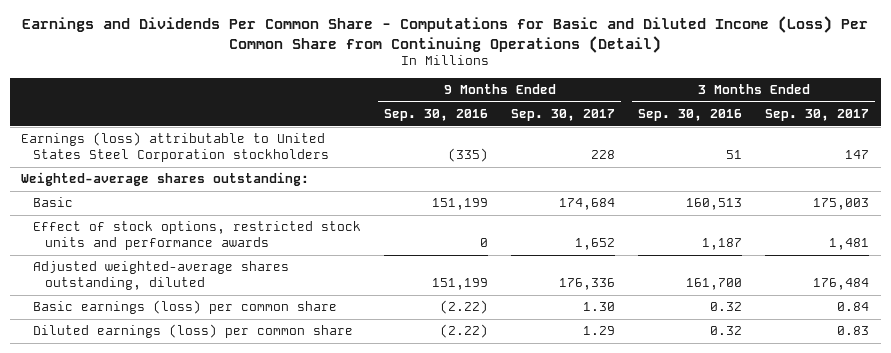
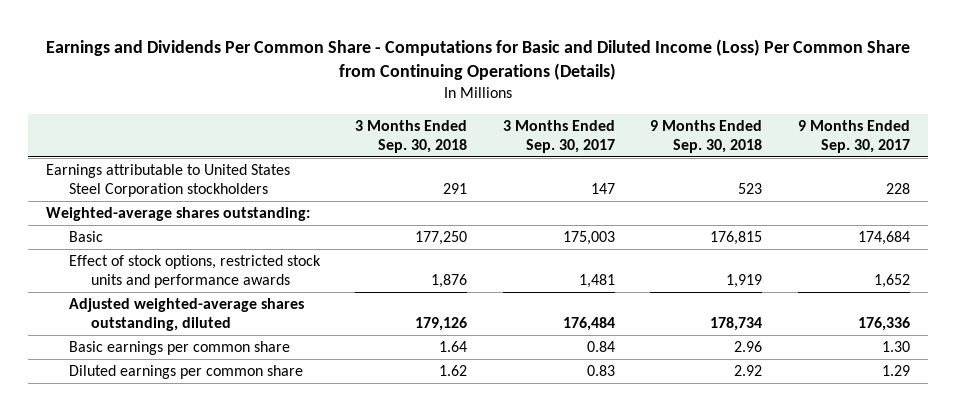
- Earnings and Dividends Per Common Share - Computations for Basic and Diluted Income (Loss) Per Common Share from Continuing Operations (Detail)
+ Earnings and Dividends Per Common Share - Computations for Basic and Diluted Income (Loss) Per Common Share from Continuing Operations (Details)
- | 9 Months Ended Sep. 30, 2016 | 9 Months Ended Sep. 30, 2017 | 3 Months Ended Sep. 30, 2016 | 3 Months Ended Sep. 30, 2017
+ | 3 Months Ended Sep. 30, 2018 | 3 Months Ended Sep. 30, 2017 | 9 Months Ended Sep. 30, 2018 | 9 Months Ended Sep. 30, 2017
- Earnings (loss) attributable to United States Steel Corporation stockholders | (335) | 228 | 51 | 147
+ Earnings attributable to United States Steel Corporation stockholders | 291 | 147 | 523 | 228
- Basic earnings (loss) per common share | (2.22) | 1.30 | 0.32 | 0.84
- Diluted earnings (loss) per common share | (2.22) | 1.29 | 0.32 | 0.83
+ Basic earnings per common share | 1.64 | 0.84 | 2.96 | 1.30
+ Diluted earnings per common share | 1.62 | 0.83 | 2.92 | 1.29

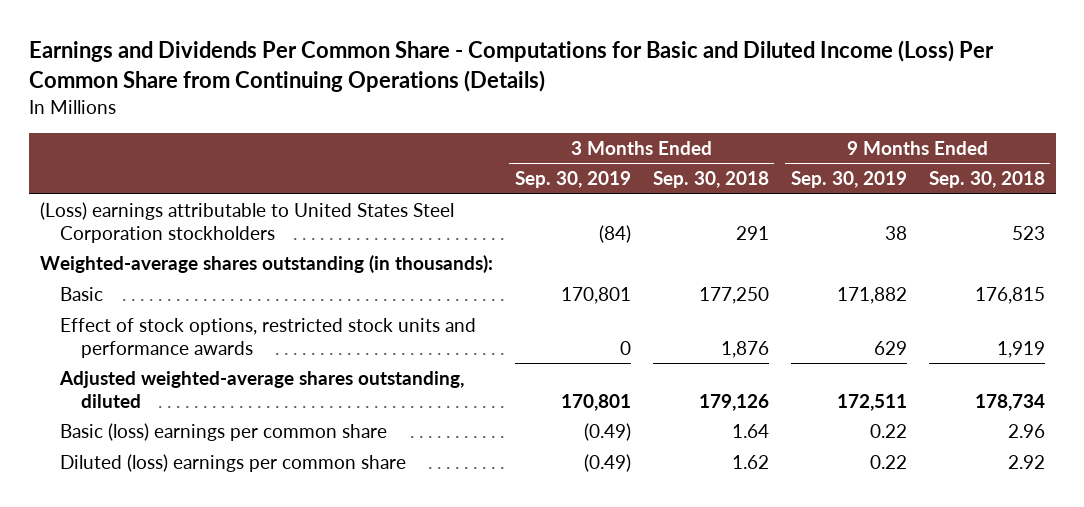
- | 3 Months Ended Sep. 30, 2018 | 3 Months Ended Sep. 30, 2017 | 9 Months Ended Sep. 30, 2018 | 9 Months Ended Sep. 30, 2017
+ | 3 Months Ended Sep. 30, 2019 | 3 Months Ended Sep. 30, 2018 | 9 Months Ended Sep. 30, 2019 | 9 Months Ended Sep. 30, 2018
- Earnings attributable to United States Steel Corporation stockholders | 291 | 147 | 523 | 228
- Weighted-average shares outstanding:
+ (Loss) earnings attributable to United States Steel Corporation stockholders | (84) | 291 | 38 | 523
+ Weighted-average shares outstanding (in thousands):
- Basic earnings per common share | 1.64 | 0.84 | 2.96 | 1.30
- Diluted earnings per common share | 1.62 | 0.83 | 2.92 | 1.29
+ Basic (loss) earnings per common share | (0.49) | 1.64 | 0.22 | 2.96
+ Diluted (loss) earnings per common share | (0.49) | 1.62 | 0.22 | 2.92

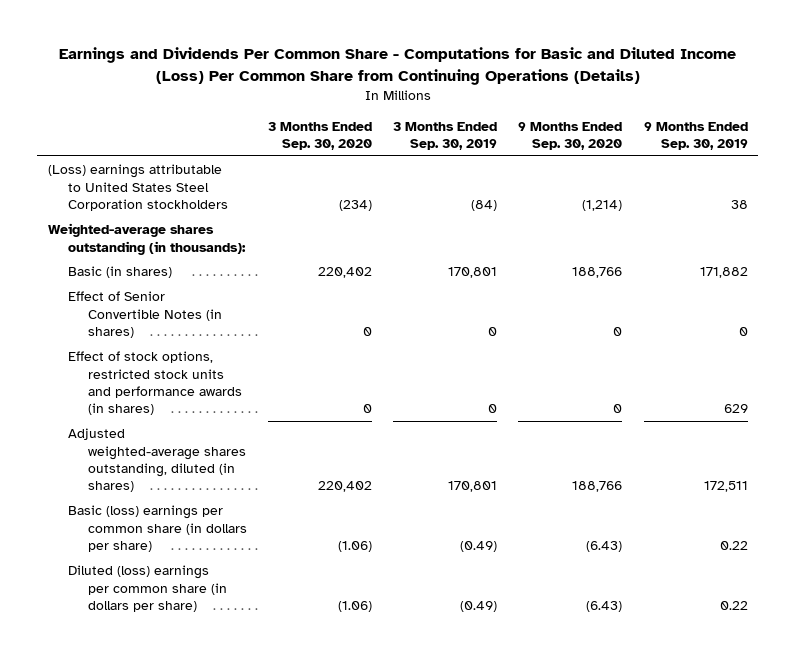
- | 3 Months Ended Sep. 30, 2019 | 3 Months Ended Sep. 30, 2018 | 9 Months Ended Sep. 30, 2019 | 9 Months Ended Sep. 30, 2018
+ | 3 Months Ended Sep. 30, 2020 | 3 Months Ended Sep. 30, 2019 | 9 Months Ended Sep. 30, 2020 | 9 Months Ended Sep. 30, 2019
- Basic | 170,801 | 177,250 | 171,882 | 176,815
- Effect of stock options, restricted stock units and performance awards | 0 | 1,876 | 629 | 1,919
- Adjusted weighted-average shares outstanding, diluted | 170,801 | 179,126 | 172,511 | 178,734
- Basic (loss) earnings per common share | (0.49) | 1.64 | 0.22 | 2.96
- Diluted (loss) earnings per common share | (0.49) | 1.62 | 0.22 | 2.92
+ Basic (in shares) | 220,402 | 170,801 | 188,766 | 171,882
+ Effect of Senior Convertible Notes (in shares) | 0 | 0 | 0 | 0
+ Effect of stock options, restricted stock units and performance awards (in shares) | 0 | 0 | 0 | 629
+ Adjusted weighted-average shares outstanding, diluted (in shares) | 220,402 | 170,801 | 188,766 | 172,511
+ Basic (loss) earnings per common share (in dollars per share) | (1.06) | (0.49) | (6.43) | 0.22
+ Diluted (loss) earnings per common share (in dollars per share) | (1.06) | (0.49) | (6.43) | 0.22

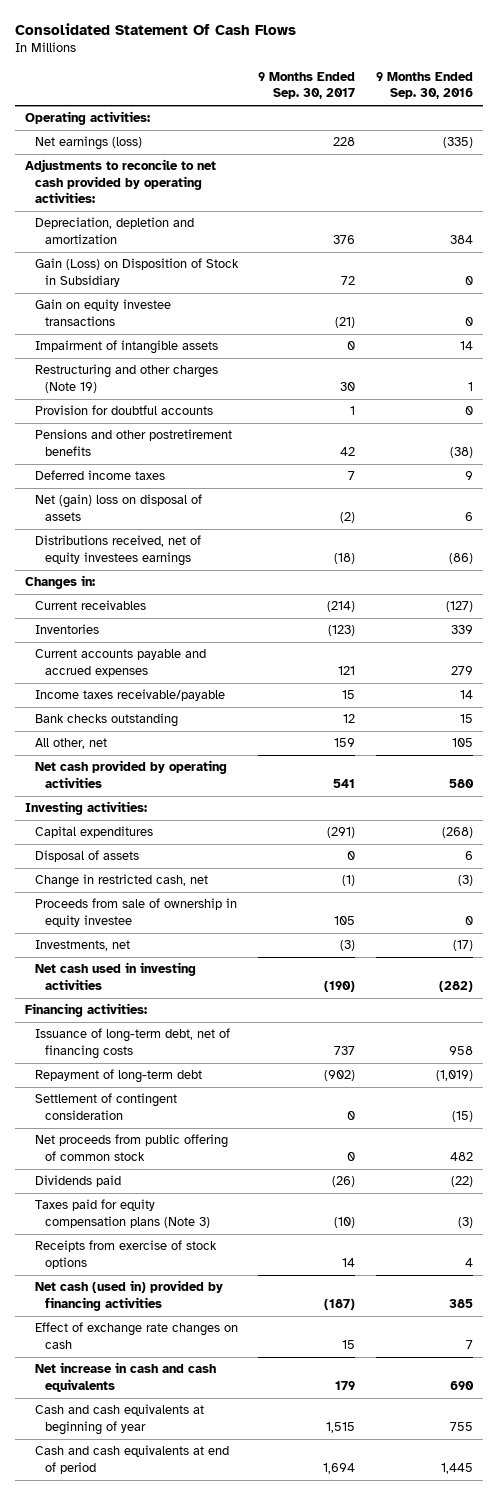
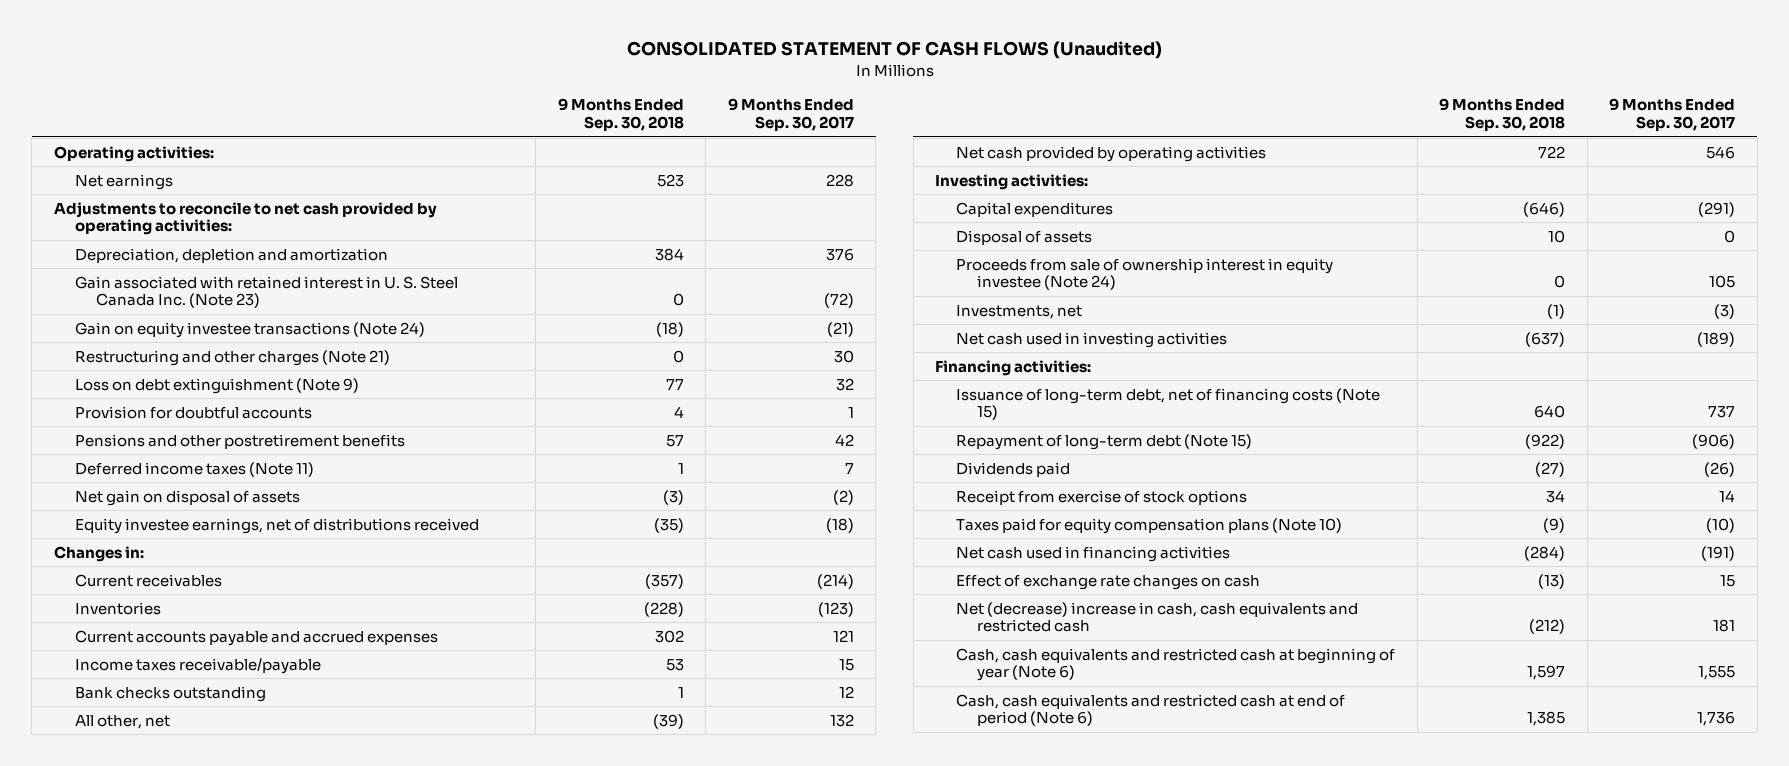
- Consolidated Statement Of Cash Flows
+ CONSOLIDATED STATEMENT OF CASH FLOWS (Unaudited)
- | 9 Months Ended Sep. 30, 2017 | 9 Months Ended Sep. 30, 2016
+ | 9 Months Ended Sep. 30, 2018 | 9 Months Ended Sep. 30, 2017
- Net earnings (loss) | 228 | (335)
+ Net earnings | 523 | 228
- Gain (Loss) on Disposition of Stock in Subsidiary | 72 | 0
- Gain on equity investee transactions | (21) | 0
- Impairment of intangible assets | 0 | 14
- Restructuring and other charges (Note 19) | 30 | 1
+ Gain associated with retained interest in U. S. Steel Canada Inc. (Note 23) | 0 | (72)
+ Gain on equity investee transactions (Note 24) | (18) | (21)
+ Restructuring and other charges (Note 21) | 0 | 30
+ Loss on debt extinguishment (Note 9) | 77 | 32
- Deferred income taxes | 7 | 9
- Net (gain) loss on disposal of assets | (2) | 6
- Distributions received, net of equity investees earnings | (18) | (86)
+ Deferred income taxes (Note 11) | 1 | 7
+ Net gain on disposal of assets | (3) | (2)
+ Equity investee earnings, net of distributions received | (35) | (18)
- All other, net | 159 | 105
- Net cash provided by operating activities | 541 | 580
+ All other, net | (39) | 132
+ Net cash provided by operating activities | 722 | 546
- Change in restricted cash, net | (1) | (3)
- Proceeds from sale of ownership in equity investee | 105 | 0
+ Proceeds from sale of ownership interest in equity investee (Note 24) | 0 | 105
- Net cash used in investing activities | (190) | (282)
+ Net cash used in investing activities | (637) | (189)
- Issuance of long-term debt, net of financing costs | 737 | 958
- Repayment of long-term debt | (902) | (1,019)
- Settlement of contingent consideration | 0 | (15)
- Net proceeds from public offering of common stock | 0 | 482
+ Issuance of long-term debt, net of financing costs (Note 15) | 640 | 737
+ Repayment of long-term debt (Note 15) | (922) | (906)
- Taxes paid for equity compensation plans (Note 3) | (10) | (3)
- Receipts from exercise of stock options | 14 | 4
- Net cash (used in) provided by financing activities | (187) | 385
+ Receipt from exercise of stock options | 34 | 14
+ Taxes paid for equity compensation plans (Note 10) | (9) | (10)
+ Net cash used in financing activities | (284) | (191)
- Net increase in cash and cash equivalents | 179 | 690
- Cash and cash equivalents at beginning of year | 1,515 | 755
- Cash and cash equivalents at end of period | 1,694 | 1,445
+ Net (decrease) increase in cash, cash equivalents and restricted cash | (212) | 181
+ Cash, cash equivalents and restricted cash at beginning of year (Note 6) | 1,597 | 1,555
+ Cash, cash equivalents and restricted cash at end of period (Note 6) | 1,385 | 1,736

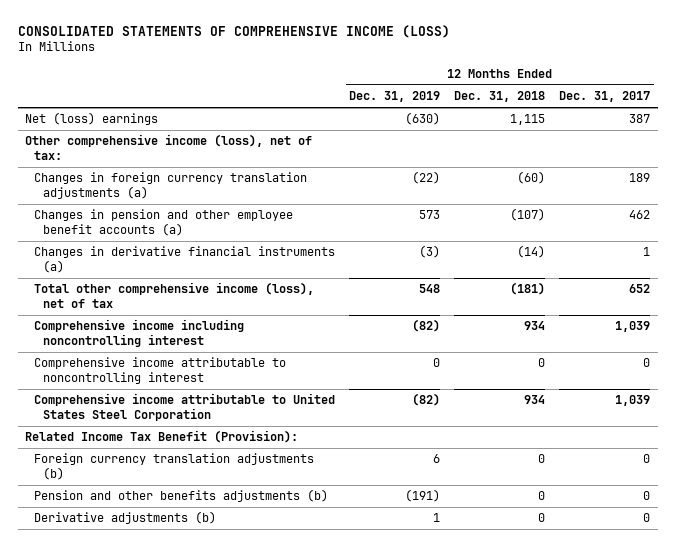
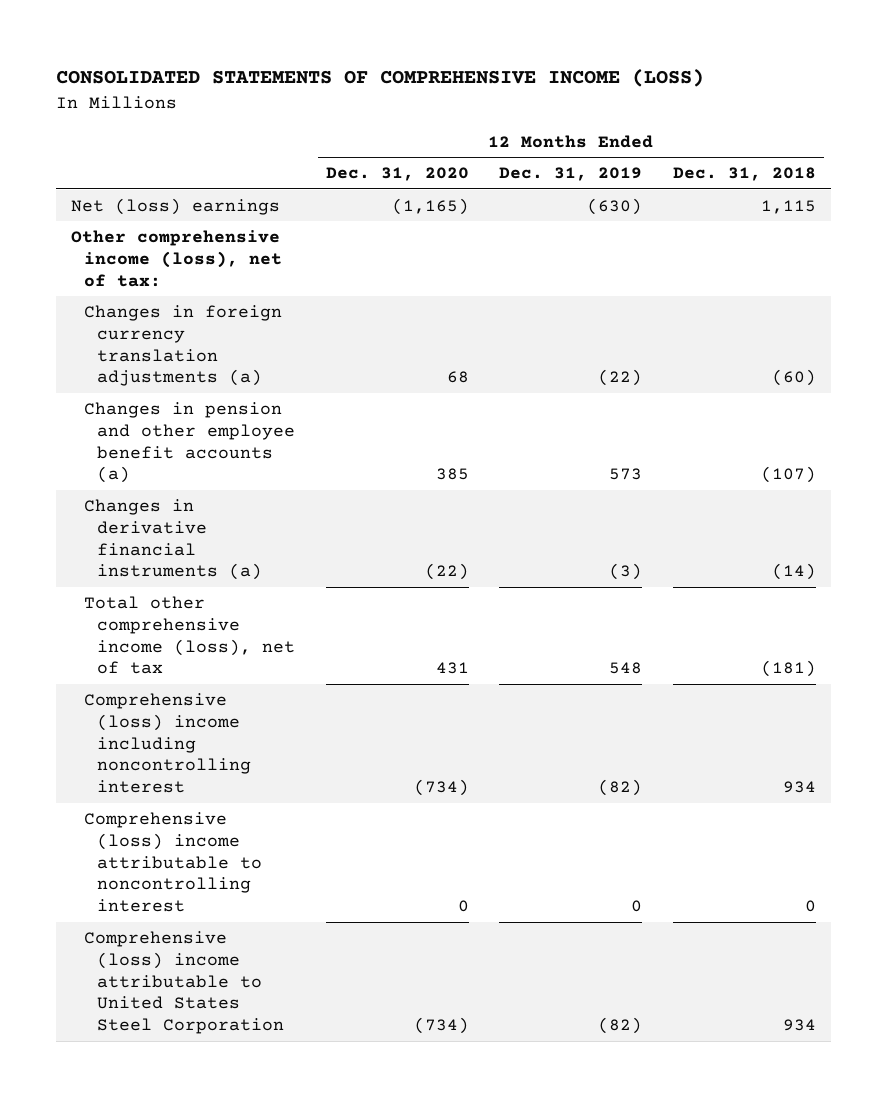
- | 12 Months Ended Dec. 31, 2019 | 12 Months Ended Dec. 31, 2018 | 12 Months Ended Dec. 31, 2017
+ | 12 Months Ended Dec. 31, 2020 | 12 Months Ended Dec. 31, 2019 | 12 Months Ended Dec. 31, 2018
- Comprehensive income including noncontrolling interest | (82) | 934 | 1,039
- Comprehensive income attributable to noncontrolling interest | 0 | 0 | 0
- Comprehensive income attributable to United States Steel Corporation | (82) | 934 | 1,039
- Related Income Tax Benefit (Provision):
- Foreign currency translation adjustments (b) | 6 | 0 | 0
- Pension and other benefits adjustments (b) | (191) | 0 | 0
- Derivative adjustments (b) | 1 | 0 | 0
+ Comprehensive (loss) income including noncontrolling interest | (734) | (82) | 934
+ Comprehensive (loss) income attributable to noncontrolling interest | 0 | 0 | 0
+ Comprehensive (loss) income attributable to United States Steel Corporation | (734) | (82) | 934

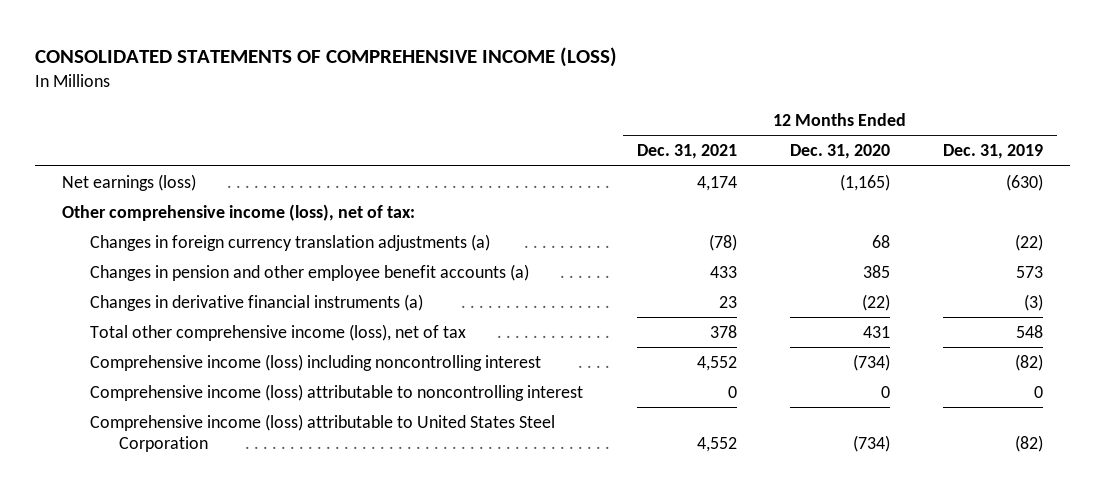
- | 12 Months Ended Dec. 31, 2020 | 12 Months Ended Dec. 31, 2019 | 12 Months Ended Dec. 31, 2018
+ | 12 Months Ended Dec. 31, 2021 | 12 Months Ended Dec. 31, 2020 | 12 Months Ended Dec. 31, 2019
- Net (loss) earnings | (1,165) | (630) | 1,115
+ Net earnings (loss) | 4,174 | (1,165) | (630)
- Comprehensive (loss) income including noncontrolling interest | (734) | (82) | 934
- Comprehensive (loss) income attributable to noncontrolling interest | 0 | 0 | 0
- Comprehensive (loss) income attributable to United States Steel Corporation | (734) | (82) | 934
+ Comprehensive income (loss) including noncontrolling interest | 4,552 | (734) | (82)
+ Comprehensive income (loss) attributable to noncontrolling interest | 0 | 0 | 0
+ Comprehensive income (loss) attributable to United States Steel Corporation | 4,552 | (734) | (82)

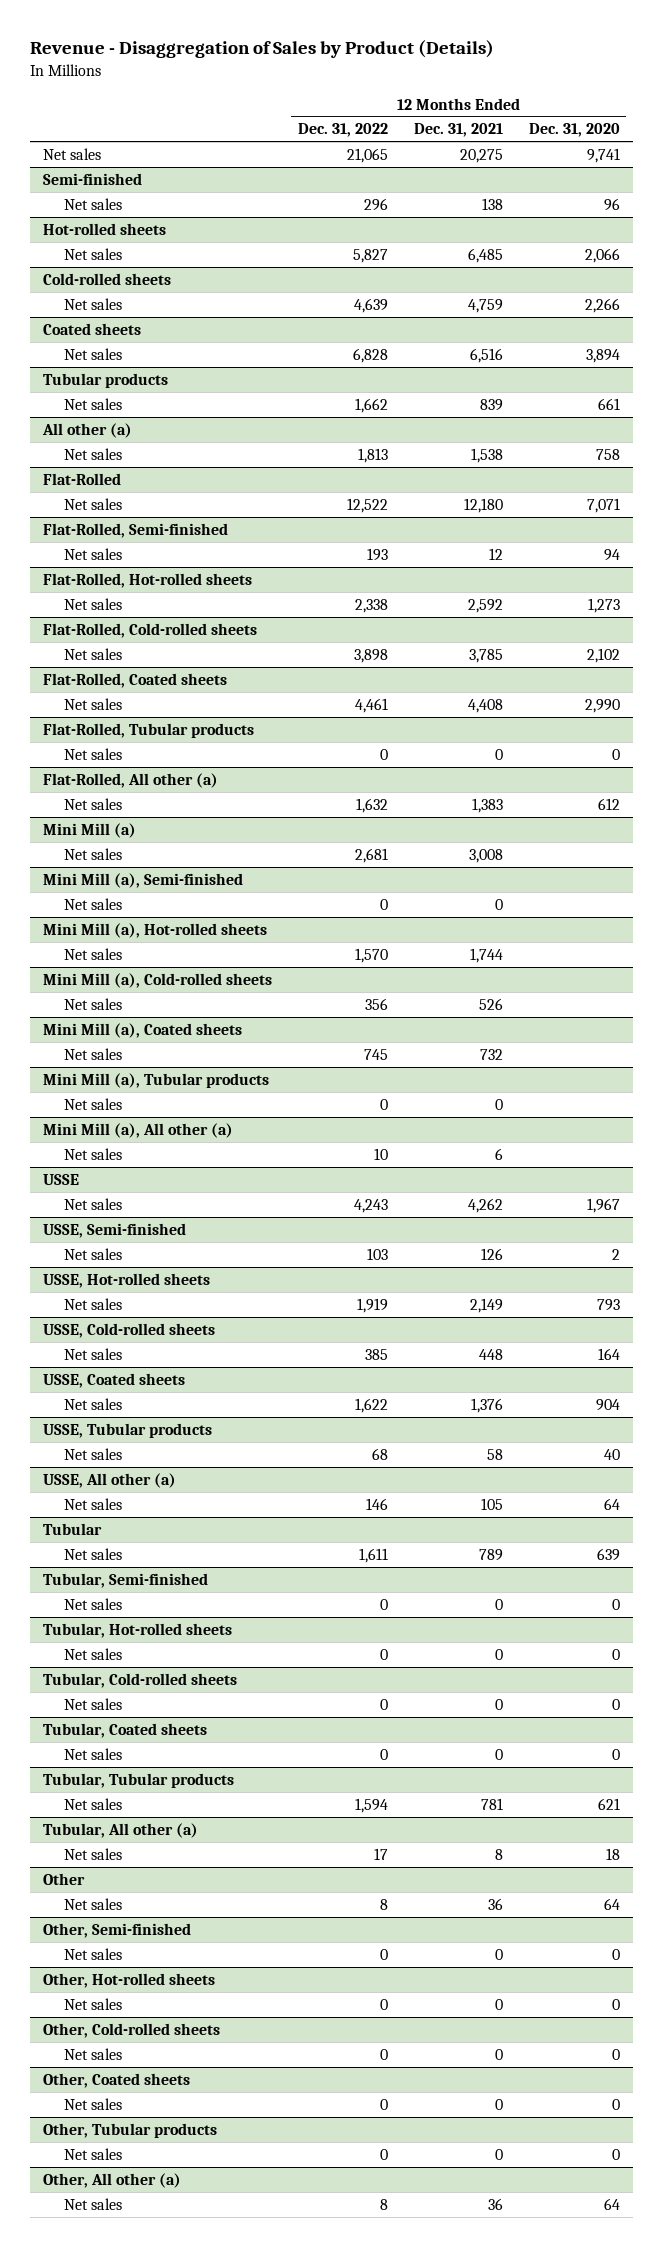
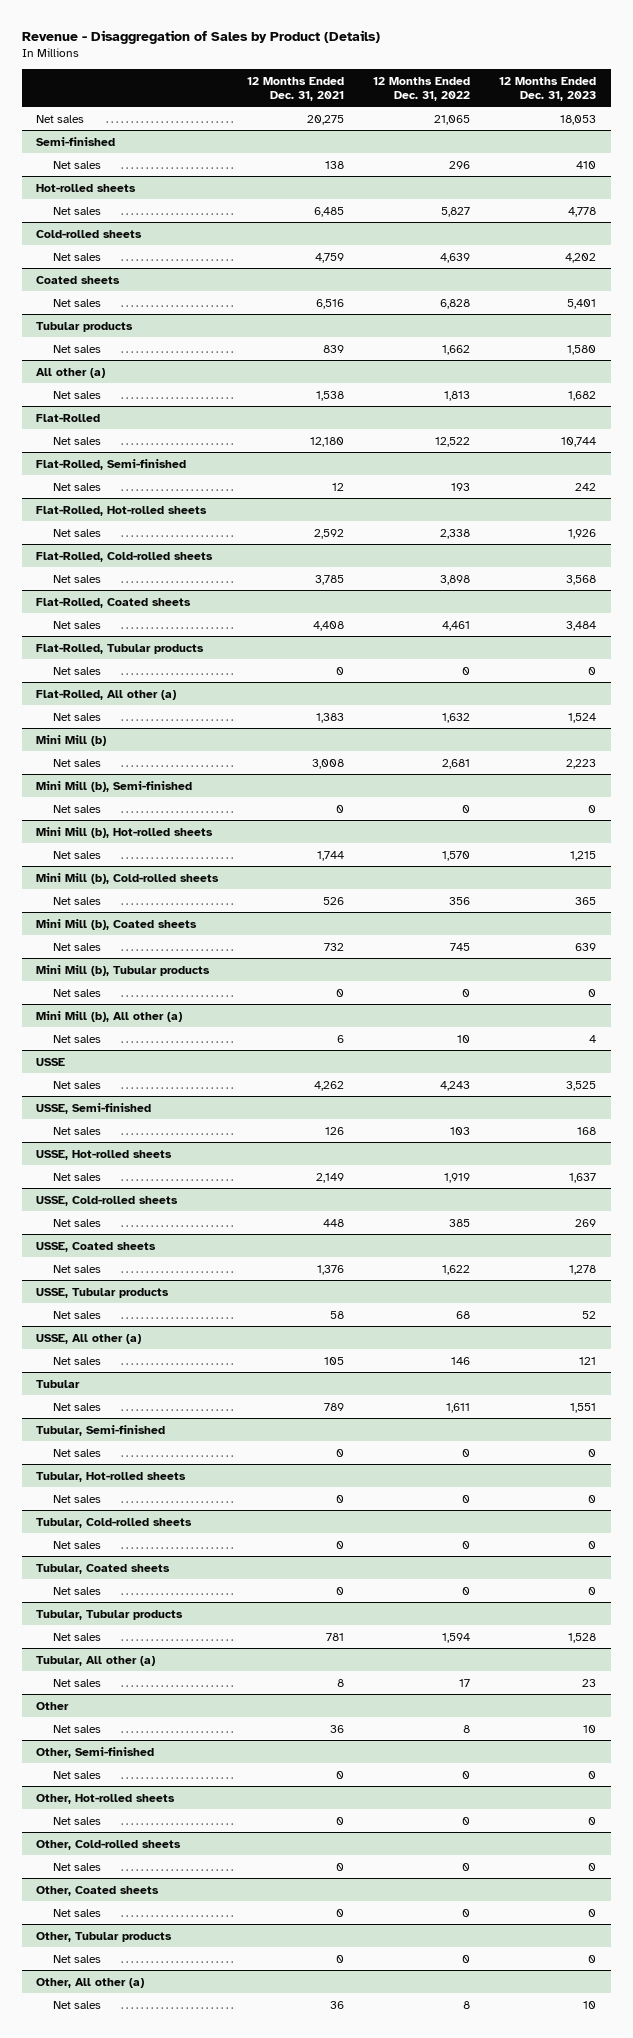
- | 12 Months Ended Dec. 31, 2022 | 12 Months Ended Dec. 31, 2021 | 12 Months Ended Dec. 31, 2020
+ | 12 Months Ended Dec. 31, 2021 | 12 Months Ended Dec. 31, 2022 | 12 Months Ended Dec. 31, 2023
- Mini Mill (a)
+ Mini Mill (b)
- Mini Mill (a), Semi-finished
+ Mini Mill (b), Semi-finished
- Mini Mill (a), Hot-rolled sheets
+ Mini Mill (b), Hot-rolled sheets
- Mini Mill (a), Cold-rolled sheets
+ Mini Mill (b), Cold-rolled sheets
- Mini Mill (a), Coated sheets
+ Mini Mill (b), Coated sheets
- Mini Mill (a), Tubular products
+ Mini Mill (b), Tubular products
- Mini Mill (a), All other (a)
+ Mini Mill (b), All other (a)

